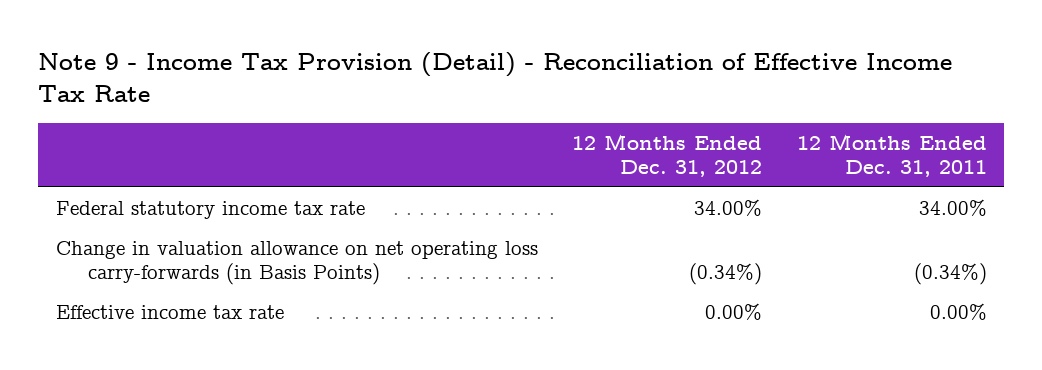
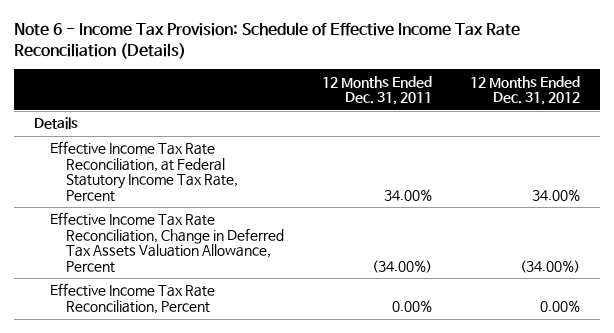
- Note 9 - Income Tax Provision (Detail) - Reconciliation of Effective Income Tax Rate
+ Note 6 - Income Tax Provision: Schedule of Effective Income Tax Rate Reconciliation (Details)
- | 12 Months Ended Dec. 31, 2012 | 12 Months Ended Dec. 31, 2011
+ | 12 Months Ended Dec. 31, 2011 | 12 Months Ended Dec. 31, 2012
- Federal statutory income tax rate | 34.00% | 34.00%
- Change in valuation allowance on net operating loss carry-forwards (in Basis Points) | (0.34%) | (0.34%)
- Effective income tax rate | 0.00% | 0.00%
+ Details
+ Effective Income Tax Rate Reconciliation, at Federal Statutory Income Tax Rate, Percent | 34.00% | 34.00%
+ Effective Income Tax Rate Reconciliation, Change in Deferred Tax Assets Valuation Allowance, Percent | (34.00%) | (34.00%)
+ Effective Income Tax Rate Reconciliation, Percent | 0.00% | 0.00%

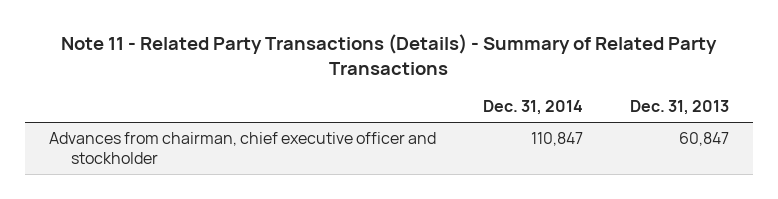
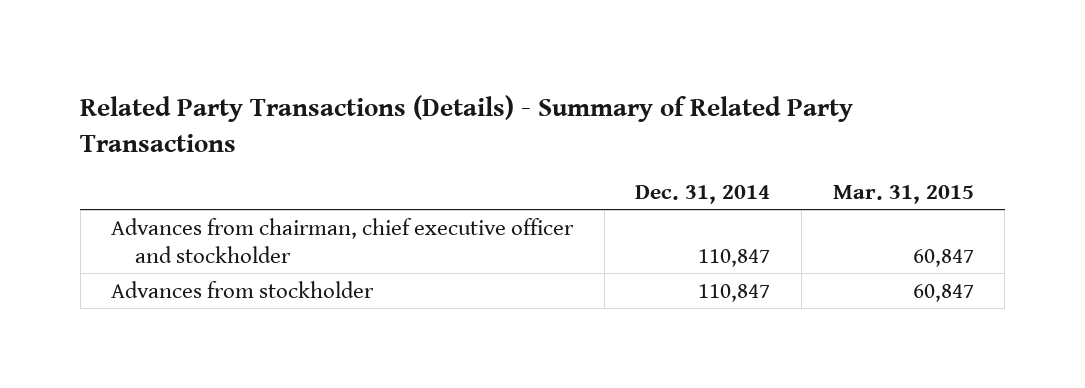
- Note 11 - Related Party Transactions (Details) - Summary of Related Party Transactions
+ Related Party Transactions (Details) - Summary of Related Party Transactions
- | Dec. 31, 2014 | Dec. 31, 2013
+ | Dec. 31, 2014 | Mar. 31, 2015
+ Advances from stockholder | 110,847 | 60,847

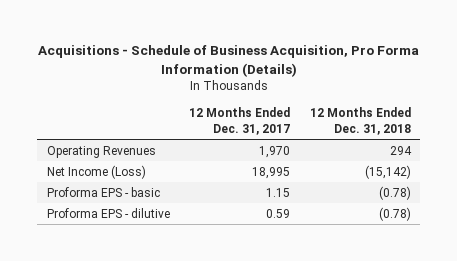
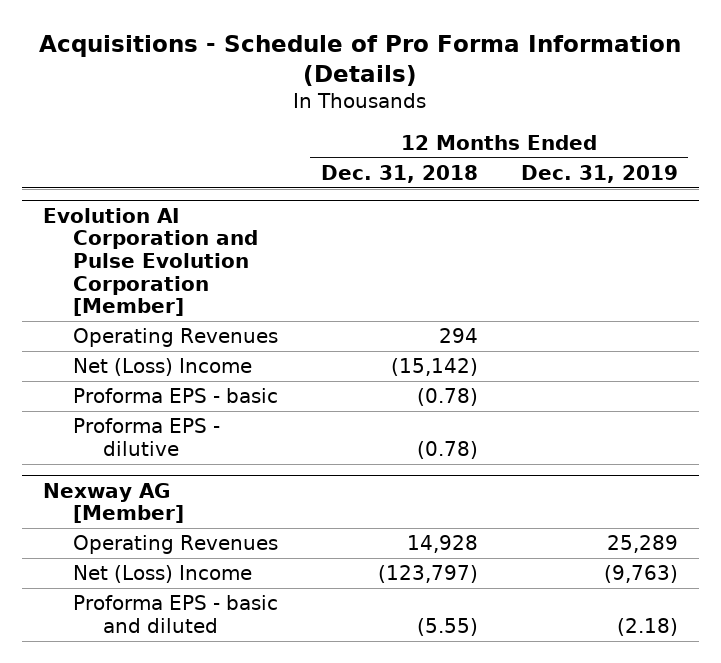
- Acquisitions - Schedule of Business Acquisition, Pro Forma Information (Details)
+ Acquisitions - Schedule of Pro Forma Information (Details)
- | 12 Months Ended Dec. 31, 2017 | 12 Months Ended Dec. 31, 2018
+ | 12 Months Ended Dec. 31, 2018 | 12 Months Ended Dec. 31, 2019
+ Evolution AI Corporation and Pulse Evolution Corporation [Member]
- Net Income (Loss) | 18,995 | (15,142)
+ Net (Loss) Income | (15,142) |
+ Nexway AG [Member]
+ Operating Revenues | 14,928 | 25,289
+ Net (Loss) Income | (123,797) | (9,763)
+ Proforma EPS - basic and diluted | (5.55) | (2.18)

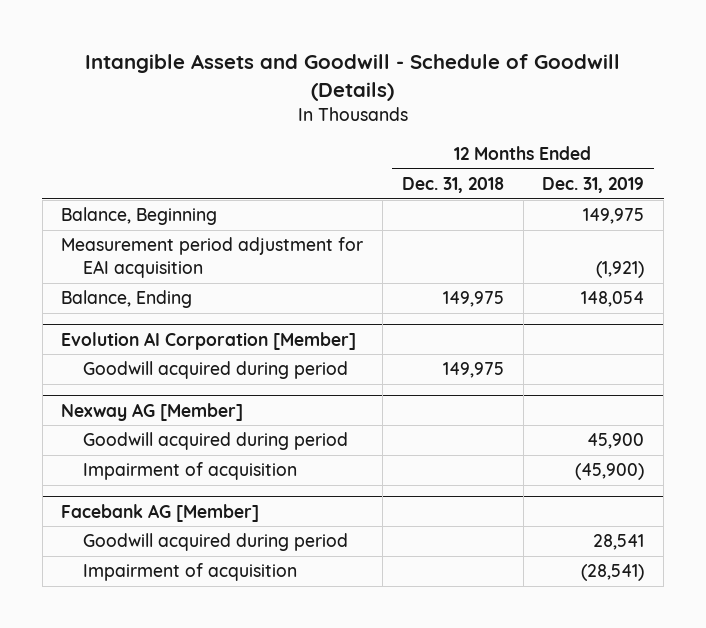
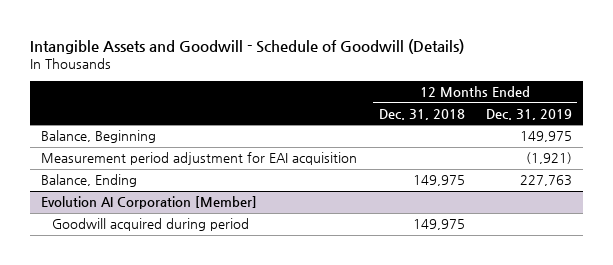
- Balance, Ending | 149,975 | 148,054
+ Balance, Ending | 149,975 | 227,763
- Nexway AG [Member]
- Goodwill acquired during period | | 45,900
- Impairment of acquisition | | (45,900)
- Facebank AG [Member]
- Goodwill acquired during period | | 28,541
- Impairment of acquisition | | (28,541)

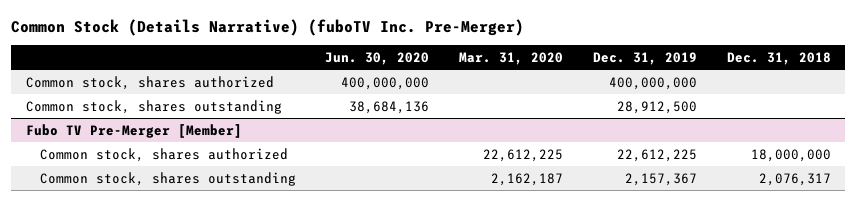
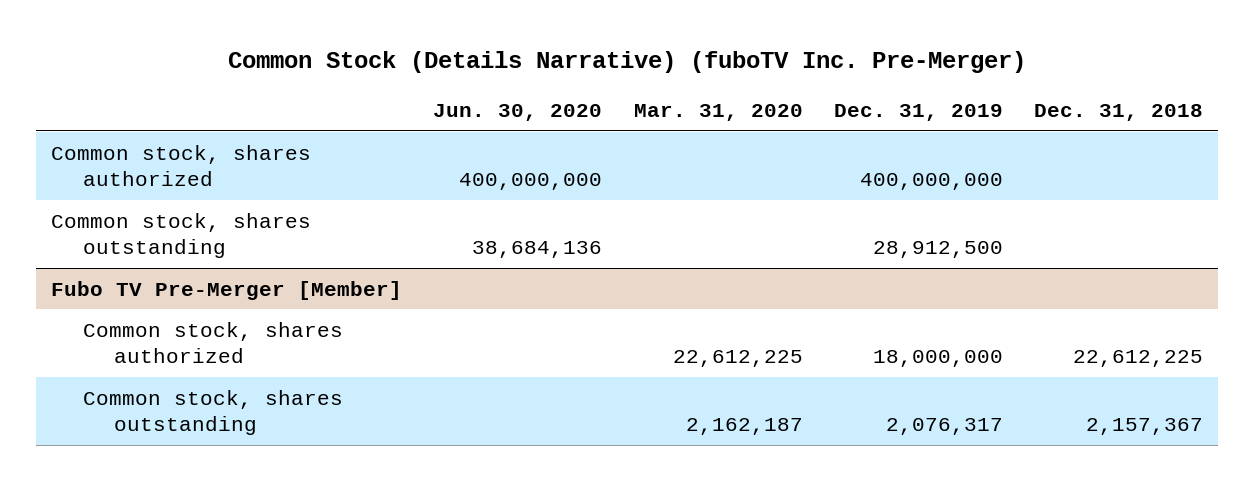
@ Fubo TV Pre-Merger [Member]
- Common stock, shares authorized | | 22,612,225 | 22,612,225 | 18,000,000
- Common stock, shares outstanding | | 2,162,187 | 2,157,367 | 2,076,317
+ Common stock, shares authorized | | 22,612,225 | 18,000,000 | 22,612,225
+ Common stock, shares outstanding | | 2,162,187 | 2,076,317 | 2,157,367

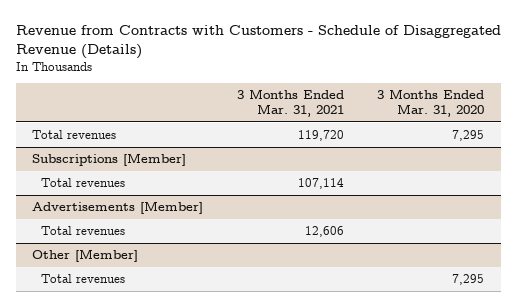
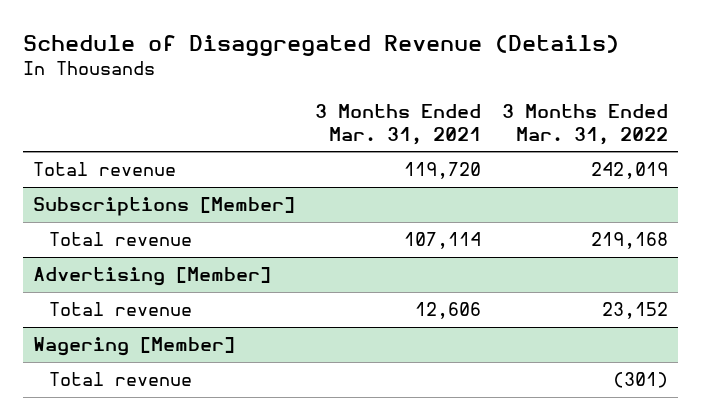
- Revenue from Contracts with Customers - Schedule of Disaggregated Revenue (Details)
+ Schedule of Disaggregated Revenue (Details)
- | 3 Months Ended Mar. 31, 2021 | 3 Months Ended Mar. 31, 2020
+ | 3 Months Ended Mar. 31, 2021 | 3 Months Ended Mar. 31, 2022
- Total revenues | 119,720 | 7,295
+ Total revenue | 119,720 | 242,019
@ Subscriptions [Member]
- Total revenues | 107,114 |
- Advertisements [Member]
- Total revenues | 12,606 |
- Other [Member]
- Total revenues | | 7,295
@ Subscriptions [Member]
+ Total revenue | 107,114 | 219,168
+ Advertising [Member]
+ Total revenue | 12,606 | 23,152
+ Wagering [Member]
+ Total revenue | | (301)

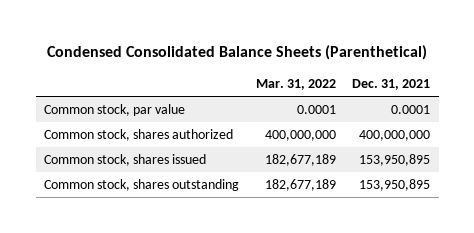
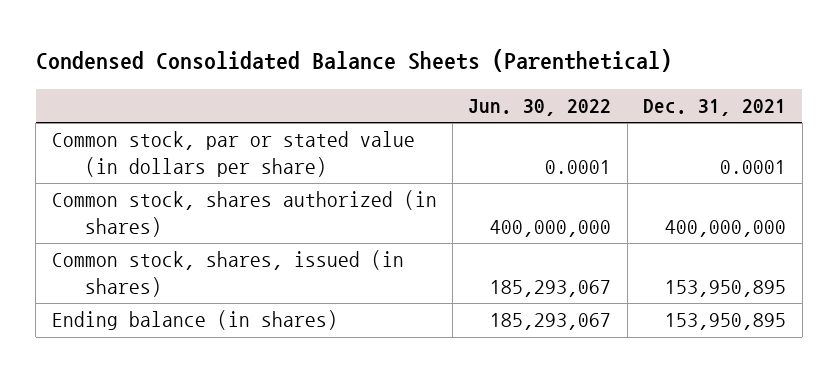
- | Mar. 31, 2022 | Dec. 31, 2021
+ | Jun. 30, 2022 | Dec. 31, 2021
- Common stock, par value | 0.0001 | 0.0001
- Common stock, shares authorized | 400,000,000 | 400,000,000
- Common stock, shares issued | 182,677,189 | 153,950,895
- Common stock, shares outstanding | 182,677,189 | 153,950,895
+ Common stock, par or stated value (in dollars per share) | 0.0001 | 0.0001
+ Common stock, shares authorized (in shares) | 400,000,000 | 400,000,000
+ Common stock, shares, issued (in shares) | 185,293,067 | 153,950,895
+ Ending balance (in shares) | 185,293,067 | 153,950,895

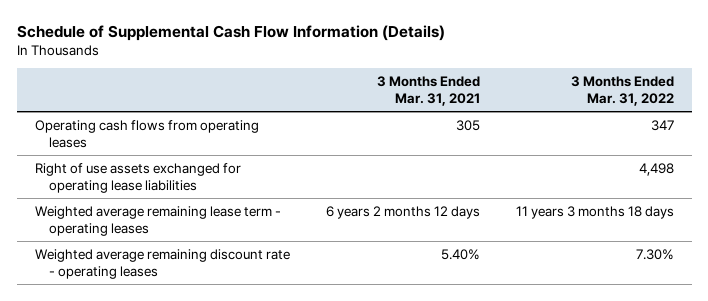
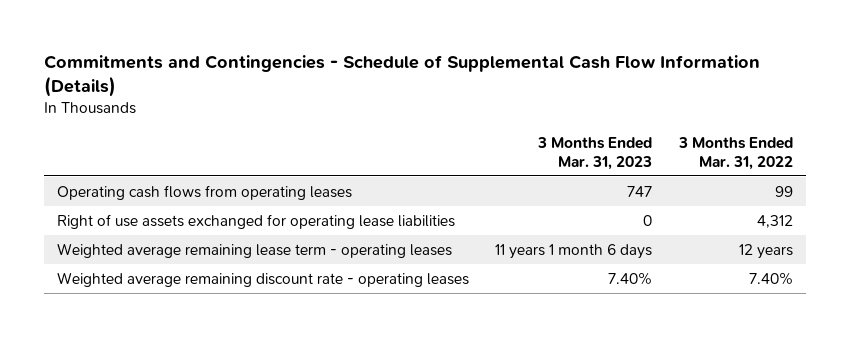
- Schedule of Supplemental Cash Flow Information (Details)
+ Commitments and Contingencies - Schedule of Supplemental Cash Flow Information (Details)
- | 3 Months Ended Mar. 31, 2021 | 3 Months Ended Mar. 31, 2022
+ | 3 Months Ended Mar. 31, 2023 | 3 Months Ended Mar. 31, 2022
- Operating cash flows from operating leases | 305 | 347
- Right of use assets exchanged for operating lease liabilities | | 4,498
- Weighted average remaining lease term - operating leases | 6 years 2 months 12 days | 11 years 3 months 18 days
- Weighted average remaining discount rate - operating leases | 5.40% | 7.30%
+ Operating cash flows from operating leases | 747 | 99
+ Right of use assets exchanged for operating lease liabilities | 0 | 4,312
+ Weighted average remaining lease term - operating leases | 11 years 1 month 6 days | 12 years
+ Weighted average remaining discount rate - operating leases | 7.40% | 7.40%

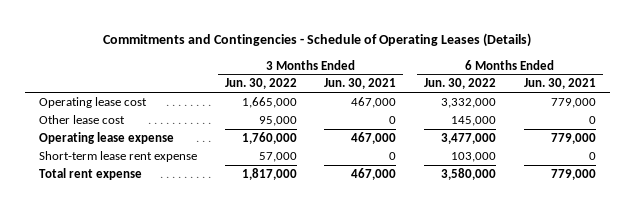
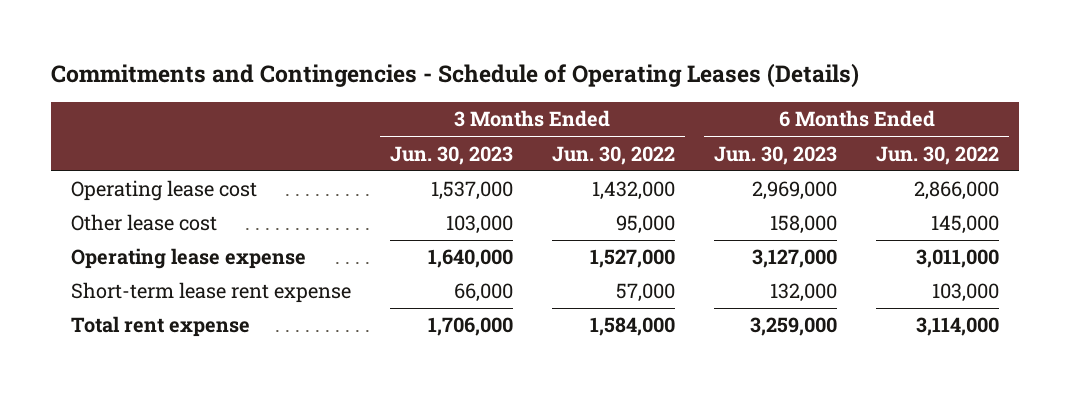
- | 3 Months Ended Jun. 30, 2022 | 3 Months Ended Jun. 30, 2021 | 6 Months Ended Jun. 30, 2022 | 6 Months Ended Jun. 30, 2021
+ | 3 Months Ended Jun. 30, 2023 | 3 Months Ended Jun. 30, 2022 | 6 Months Ended Jun. 30, 2023 | 6 Months Ended Jun. 30, 2022
- Operating lease cost | 1,665,000 | 467,000 | 3,332,000 | 779,000
+ Operating lease cost | 1,537,000 | 1,432,000 | 2,969,000 | 2,866,000
- Operating lease expense | 1,760,000 | 467,000 | 3,477,000 | 779,000
+ Operating lease expense | 1,640,000 | 1,527,000 | 3,127,000 | 3,011,000
- Total rent expense | 1,817,000 | 467,000 | 3,580,000 | 779,000
+ Total rent expense | 1,706,000 | 1,584,000 | 3,259,000 | 3,114,000

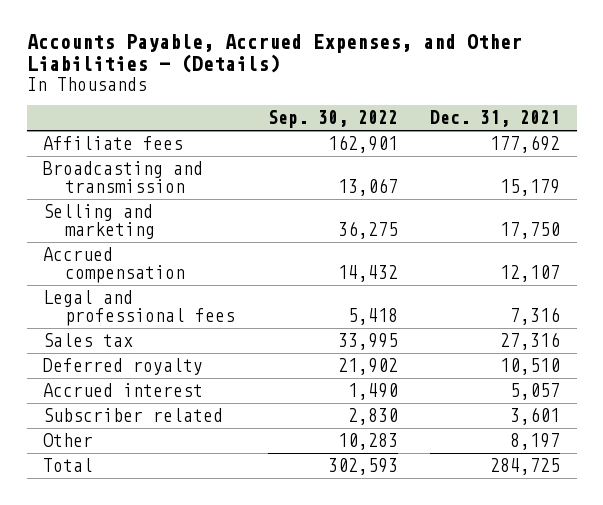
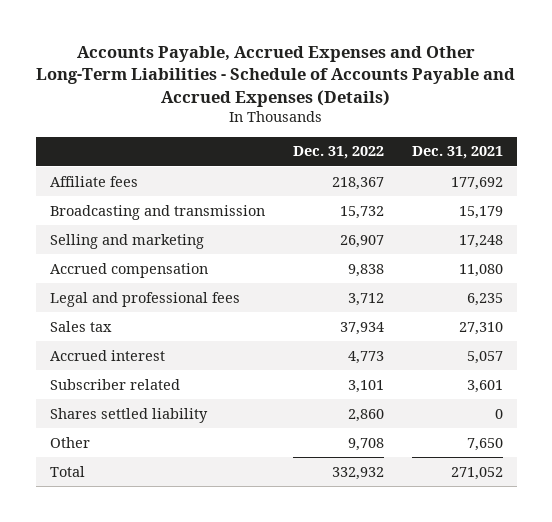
- Accounts Payable, Accrued Expenses, and Other Liabilities - (Details)
+ Accounts Payable, Accrued Expenses and Other Long-Term Liabilities - Schedule of Accounts Payable and Accrued Expenses (Details)
- | Sep. 30, 2022 | Dec. 31, 2021
+ | Dec. 31, 2022 | Dec. 31, 2021
- Selling and marketing | 36,275 | 17,750
- Accrued compensation | 14,432 | 12,107
- Legal and professional fees | 5,418 | 7,316
- Sales tax | 33,995 | 27,316
- Deferred royalty | 21,902 | 10,510
+ Selling and marketing | 26,907 | 17,248
+ Accrued compensation | 9,838 | 11,080
+ Legal and professional fees | 3,712 | 6,235
+ Sales tax | 37,934 | 27,310
- Other | 10,283 | 8,197
- Total | 302,593 | 284,725
+ Shares settled liability | 2,860 | 0
+ Other | 9,708 | 7,650
+ Total | 332,932 | 271,052

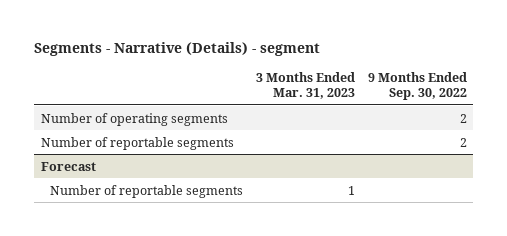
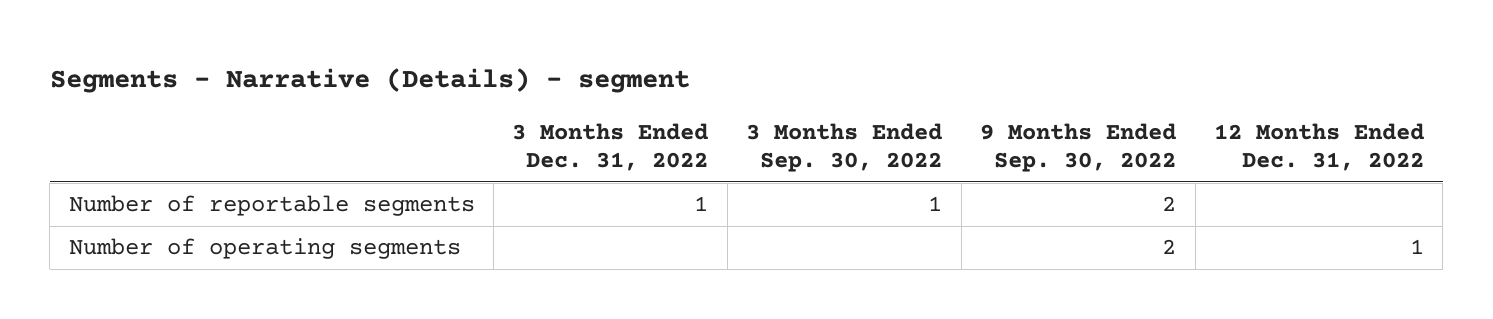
- | 3 Months Ended Mar. 31, 2023 | 9 Months Ended Sep. 30, 2022
+ | 3 Months Ended Dec. 31, 2022 | 3 Months Ended Sep. 30, 2022 | 9 Months Ended Sep. 30, 2022 | 12 Months Ended Dec. 31, 2022
- Forecast
- Number of reportable segments | 1 |
moved down: Number of operating segments | | | 2 | 1

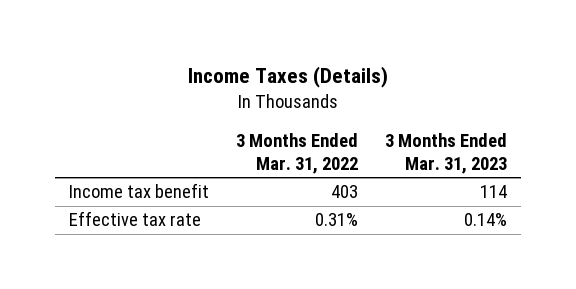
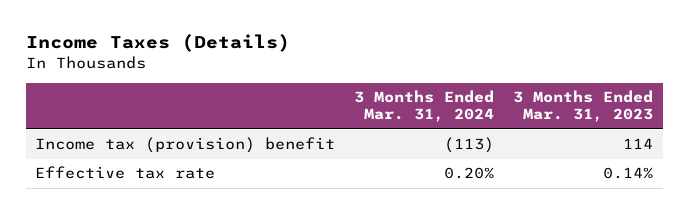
- | 3 Months Ended Mar. 31, 2022 | 3 Months Ended Mar. 31, 2023
+ | 3 Months Ended Mar. 31, 2024 | 3 Months Ended Mar. 31, 2023
- Income tax benefit | 403 | 114
+ Income tax (provision) benefit | (113) | 114

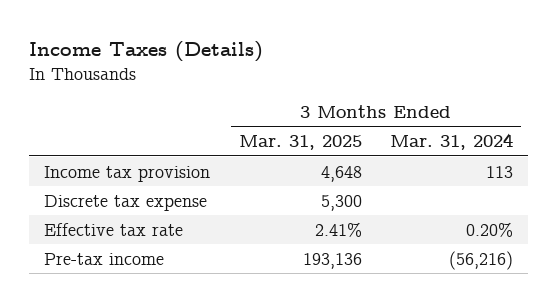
- | 3 Months Ended Mar. 31, 2024 | 3 Months Ended Mar. 31, 2023
+ | 3 Months Ended Mar. 31, 2025 | 3 Months Ended Mar. 31, 2024
- Income tax (provision) benefit | (113) | 114
+ Income tax provision | 4,648 | 113
+ Discrete tax expense | 5,300 |
+ Pre-tax income | 193,136 | (56,216)

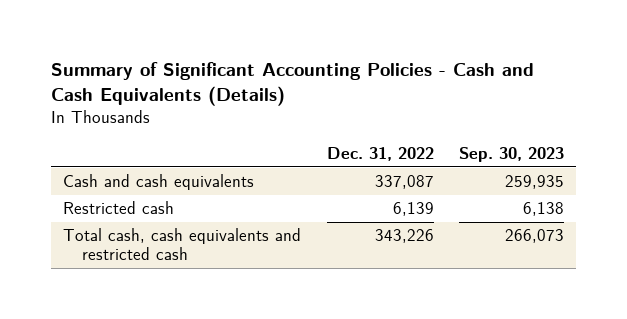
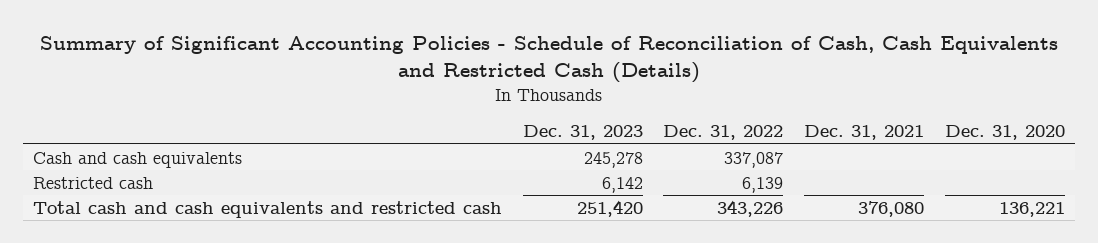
- Summary of Significant Accounting Policies - Cash and Cash Equivalents (Details)
+ Summary of Significant Accounting Policies - Schedule of Reconciliation of Cash, Cash Equivalents and Restricted Cash (Details)
- | Dec. 31, 2022 | Sep. 30, 2023
+ | Dec. 31, 2023 | Dec. 31, 2022 | Dec. 31, 2021 | Dec. 31, 2020
- Total cash, cash equivalents and restricted cash | 343,226 | 266,073
+ Total cash and cash equivalents and restricted cash | 251,420 | 343,226 | 376,080 | 136,221

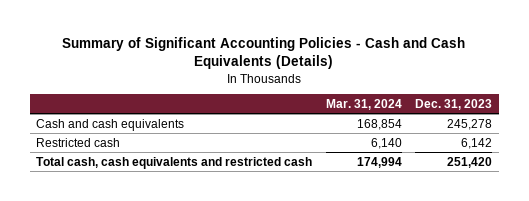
- Summary of Significant Accounting Policies - Schedule of Reconciliation of Cash, Cash Equivalents and Restricted Cash (Details)
+ Summary of Significant Accounting Policies - Cash and Cash Equivalents (Details)
- | Dec. 31, 2023 | Dec. 31, 2022 | Dec. 31, 2021 | Dec. 31, 2020
+ | Mar. 31, 2024 | Dec. 31, 2023
- Total cash and cash equivalents and restricted cash | 251,420 | 343,226 | 376,080 | 136,221
+ Total cash, cash equivalents and restricted cash | 174,994 | 251,420

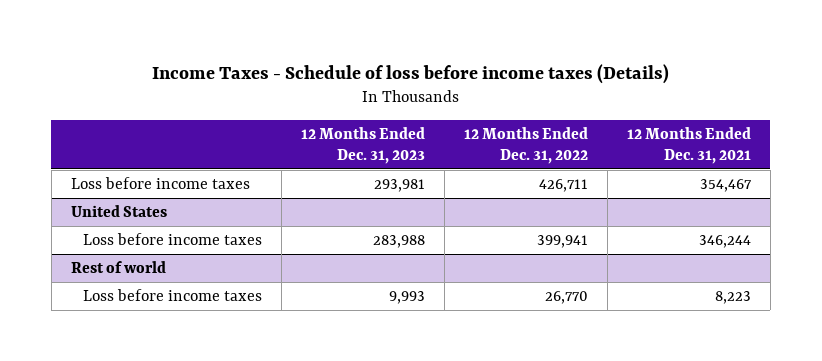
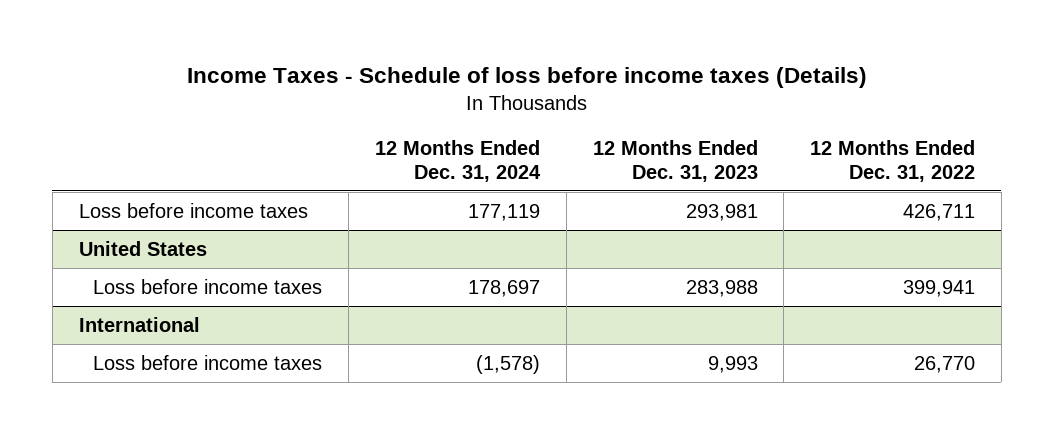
- | 12 Months Ended Dec. 31, 2023 | 12 Months Ended Dec. 31, 2022 | 12 Months Ended Dec. 31, 2021
+ | 12 Months Ended Dec. 31, 2024 | 12 Months Ended Dec. 31, 2023 | 12 Months Ended Dec. 31, 2022
- Rest of world
+ International

